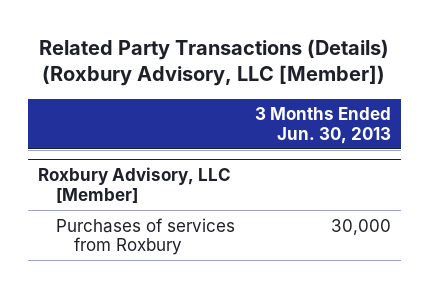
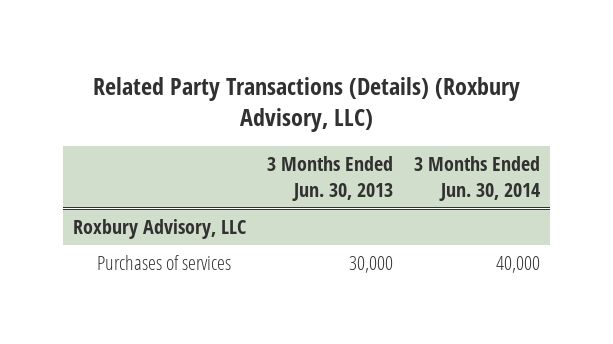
- Related Party Transactions (Details) (Roxbury Advisory, LLC [Member])
+ Related Party Transactions (Details) (Roxbury Advisory, LLC)
- | 3 Months Ended Jun. 30, 2013
+ | 3 Months Ended Jun. 30, 2013 | 3 Months Ended Jun. 30, 2014
- Roxbury Advisory, LLC [Member]
- Purchases of services from Roxbury | 30,000
+ Roxbury Advisory, LLC
+ Purchases of services | 30,000 | 40,000

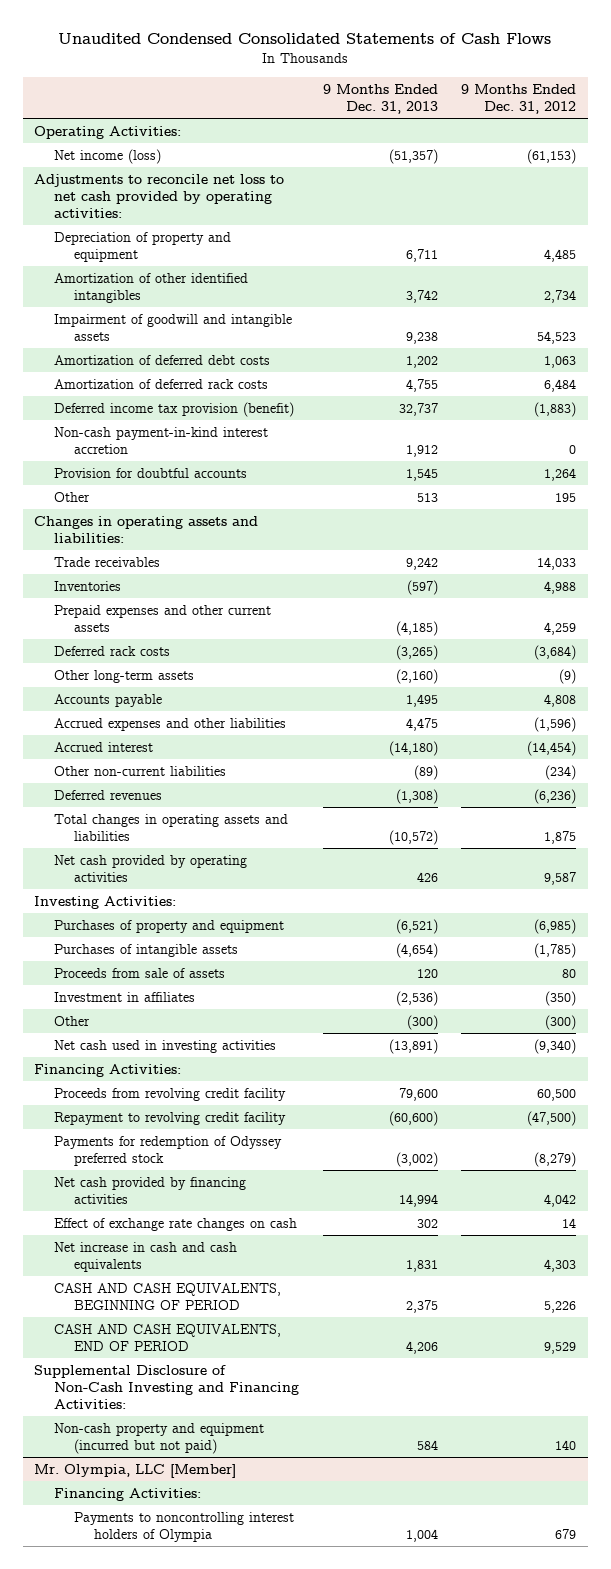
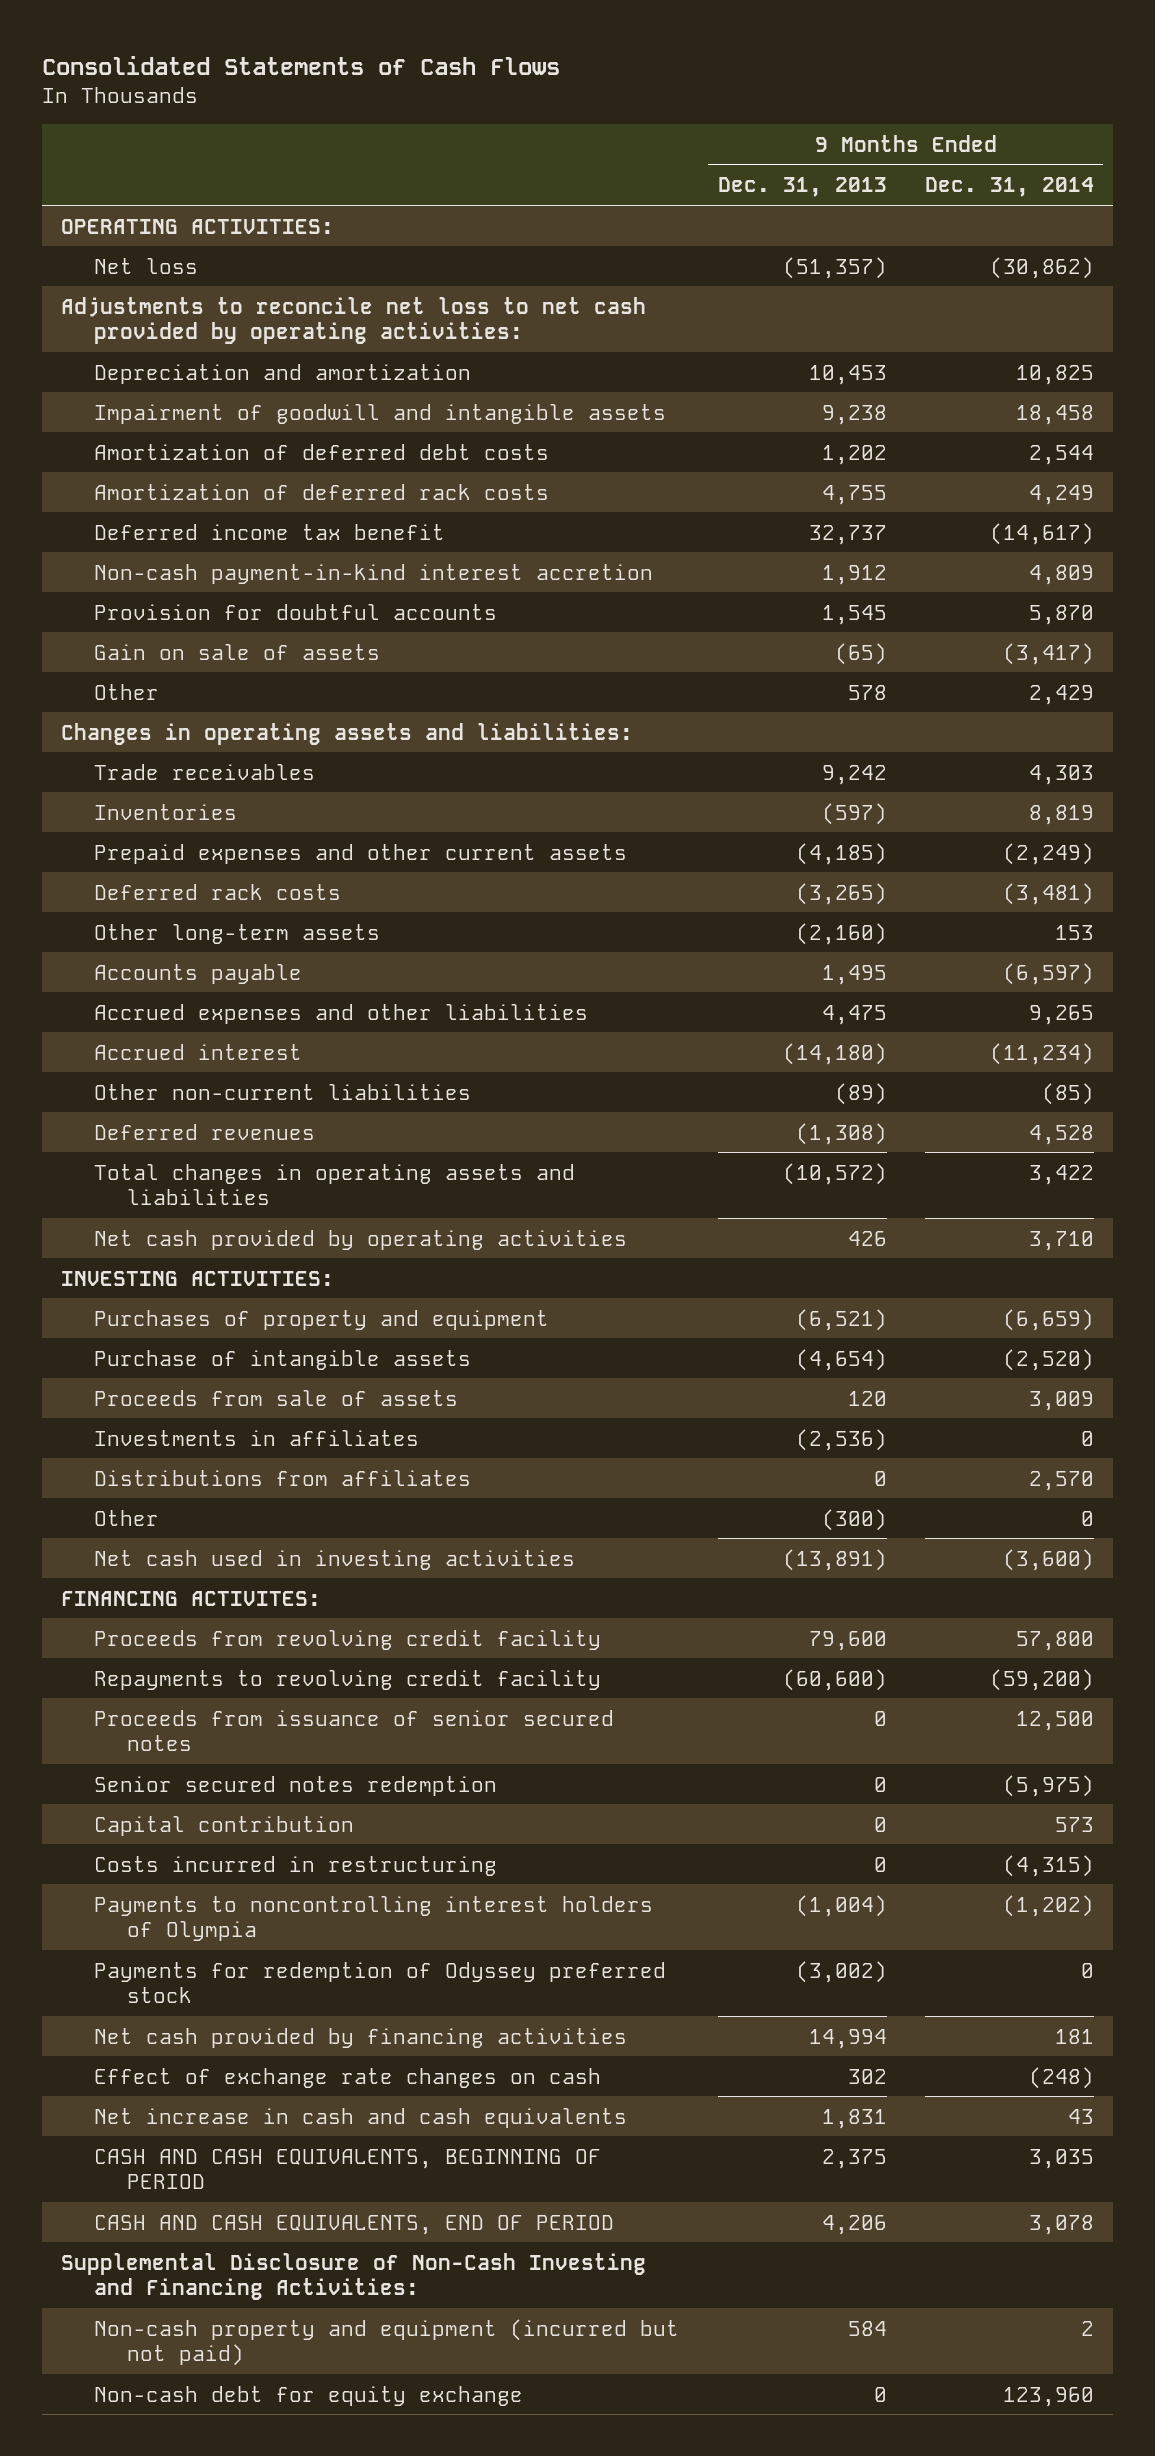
- Unaudited Condensed Consolidated Statements of Cash Flows
+ Consolidated Statements of Cash Flows
- | 9 Months Ended Dec. 31, 2013 | 9 Months Ended Dec. 31, 2012
+ | 9 Months Ended Dec. 31, 2013 | 9 Months Ended Dec. 31, 2014
- Operating Activities:
- Net income (loss) | (51,357) | (61,153)
+ OPERATING ACTIVITIES:
+ Net loss | (51,357) | (30,862)
- Depreciation of property and equipment | 6,711 | 4,485
- Amortization of other identified intangibles | 3,742 | 2,734
+ Depreciation and amortization | 10,453 | 10,825
- Deferred income tax provision (benefit) | 32,737 | (1,883)
+ Deferred income tax benefit | 32,737 | (14,617)
- Other | 513 | 195
+ Gain on sale of assets | (65) | (3,417)
+ Other | 578 | 2,429
- Investing Activities:
+ INVESTING ACTIVITIES:
- Purchases of intangible assets | (4,654) | (1,785)
+ Purchase of intangible assets | (4,654) | (2,520)
- Investment in affiliates | (2,536) | (350)
+ Investments in affiliates | (2,536) | 0
+ Distributions from affiliates | 0 | 2,570
- Financing Activities:
+ FINANCING ACTIVITES:
- Repayment to revolving credit facility | (60,600) | (47,500)
+ Repayments to revolving credit facility | (60,600) | (59,200)
+ Proceeds from issuance of senior secured notes | 0 | 12,500
+ Senior secured notes redemption | 0 | (5,975)
+ Capital contribution | 0 | 573
+ Costs incurred in restructuring | 0 | (4,315)
+ Payments to noncontrolling interest holders of Olympia | (1,004) | (1,202)
- Mr. Olympia, LLC [Member]
- Financing Activities:
- Payments to noncontrolling interest holders of Olympia | 1,004 | 679
+ Non-cash debt for equity exchange | 0 | 123,960

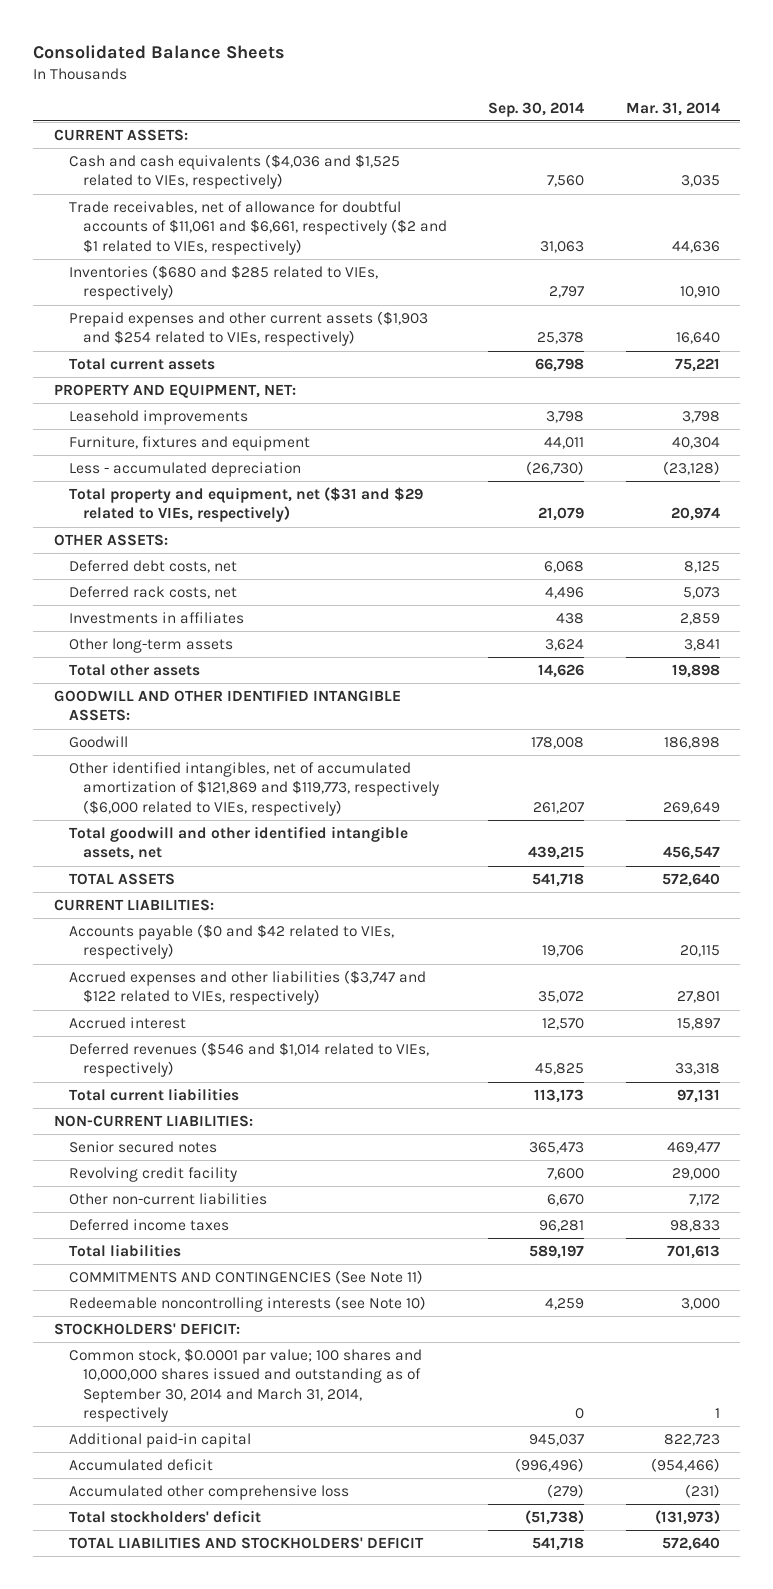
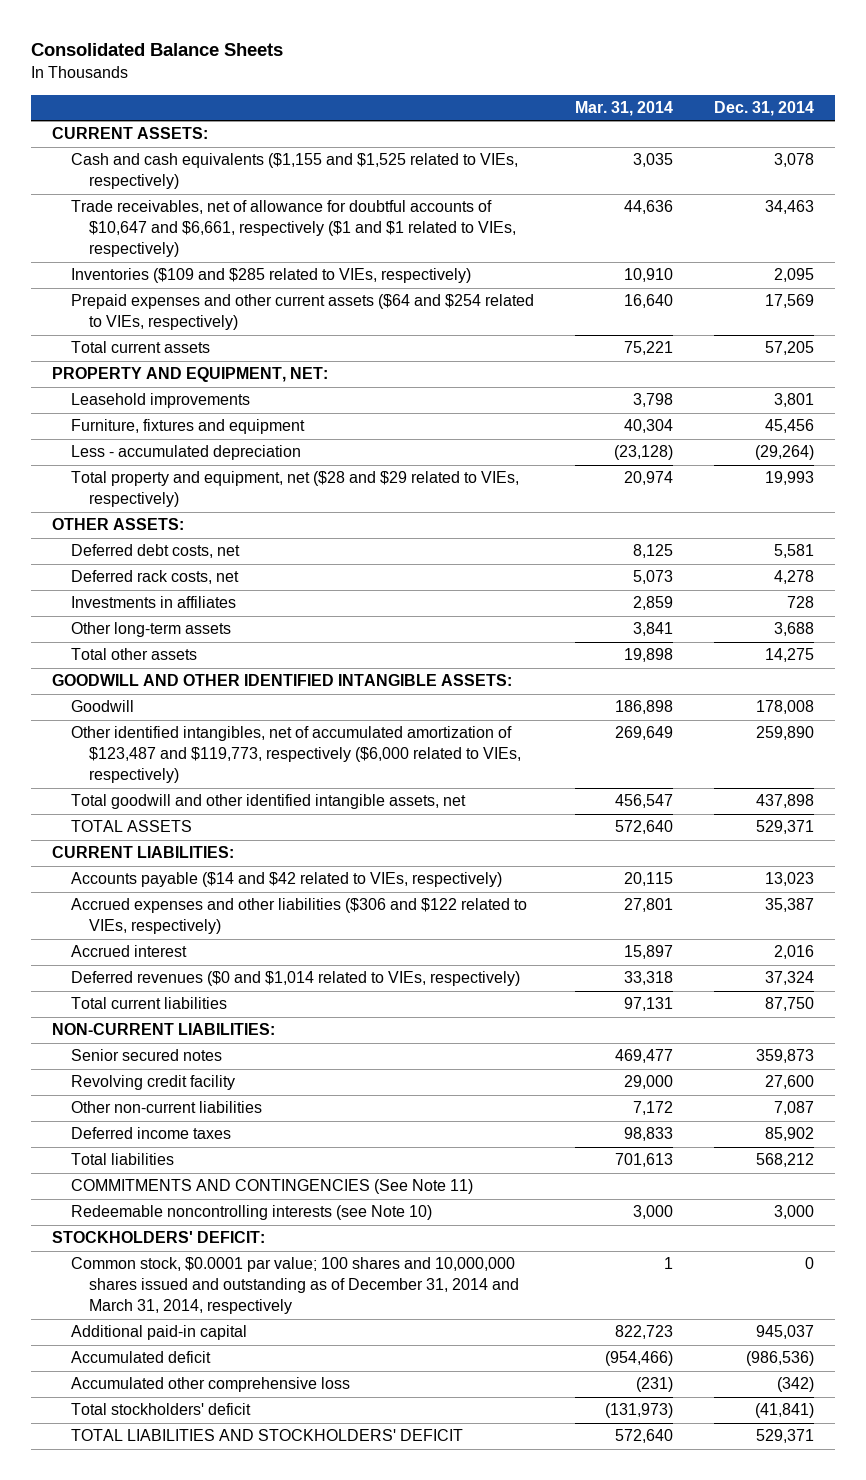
- | Sep. 30, 2014 | Mar. 31, 2014
+ | Mar. 31, 2014 | Dec. 31, 2014
- Cash and cash equivalents ($4,036 and $1,525 related to VIEs, respectively) | 7,560 | 3,035
- Trade receivables, net of allowance for doubtful accounts of $11,061 and $6,661, respectively ($2 and $1 related to VIEs, respectively) | 31,063 | 44,636
- Inventories ($680 and $285 related to VIEs, respectively) | 2,797 | 10,910
- Prepaid expenses and other current assets ($1,903 and $254 related to VIEs, respectively) | 25,378 | 16,640
+ Cash and cash equivalents ($1,155 and $1,525 related to VIEs, respectively) | 3,035 | 3,078
+ Trade receivables, net of allowance for doubtful accounts of $10,647 and $6,661, respectively ($1 and $1 related to VIEs, respectively) | 44,636 | 34,463
+ Inventories ($109 and $285 related to VIEs, respectively) | 10,910 | 2,095
+ Prepaid expenses and other current assets ($64 and $254 related to VIEs, respectively) | 16,640 | 17,569
- Total property and equipment, net ($31 and $29 related to VIEs, respectively) | 21,079 | 20,974
+ Total property and equipment, net ($28 and $29 related to VIEs, respectively) | 20,974 | 19,993
- Other identified intangibles, net of accumulated amortization of $121,869 and $119,773, respectively ($6,000 related to VIEs, respectively) | 261,207 | 269,649
+ Other identified intangibles, net of accumulated amortization of $123,487 and $119,773, respectively ($6,000 related to VIEs, respectively) | 269,649 | 259,890
- Accounts payable ($0 and $42 related to VIEs, respectively) | 19,706 | 20,115
- Accrued expenses and other liabilities ($3,747 and $122 related to VIEs, respectively) | 35,072 | 27,801
+ Accounts payable ($14 and $42 related to VIEs, respectively) | 20,115 | 13,023
+ Accrued expenses and other liabilities ($306 and $122 related to VIEs, respectively) | 27,801 | 35,387
- Deferred revenues ($546 and $1,014 related to VIEs, respectively) | 45,825 | 33,318
+ Deferred revenues ($0 and $1,014 related to VIEs, respectively) | 33,318 | 37,324
- Common stock, $0.0001 par value; 100 shares and 10,000,000 shares issued and outstanding as of September 30, 2014 and March 31, 2014, respectively | 0 | 1
+ Common stock, $0.0001 par value; 100 shares and 10,000,000 shares issued and outstanding as of December 31, 2014 and March 31, 2014, respectively | 1 | 0

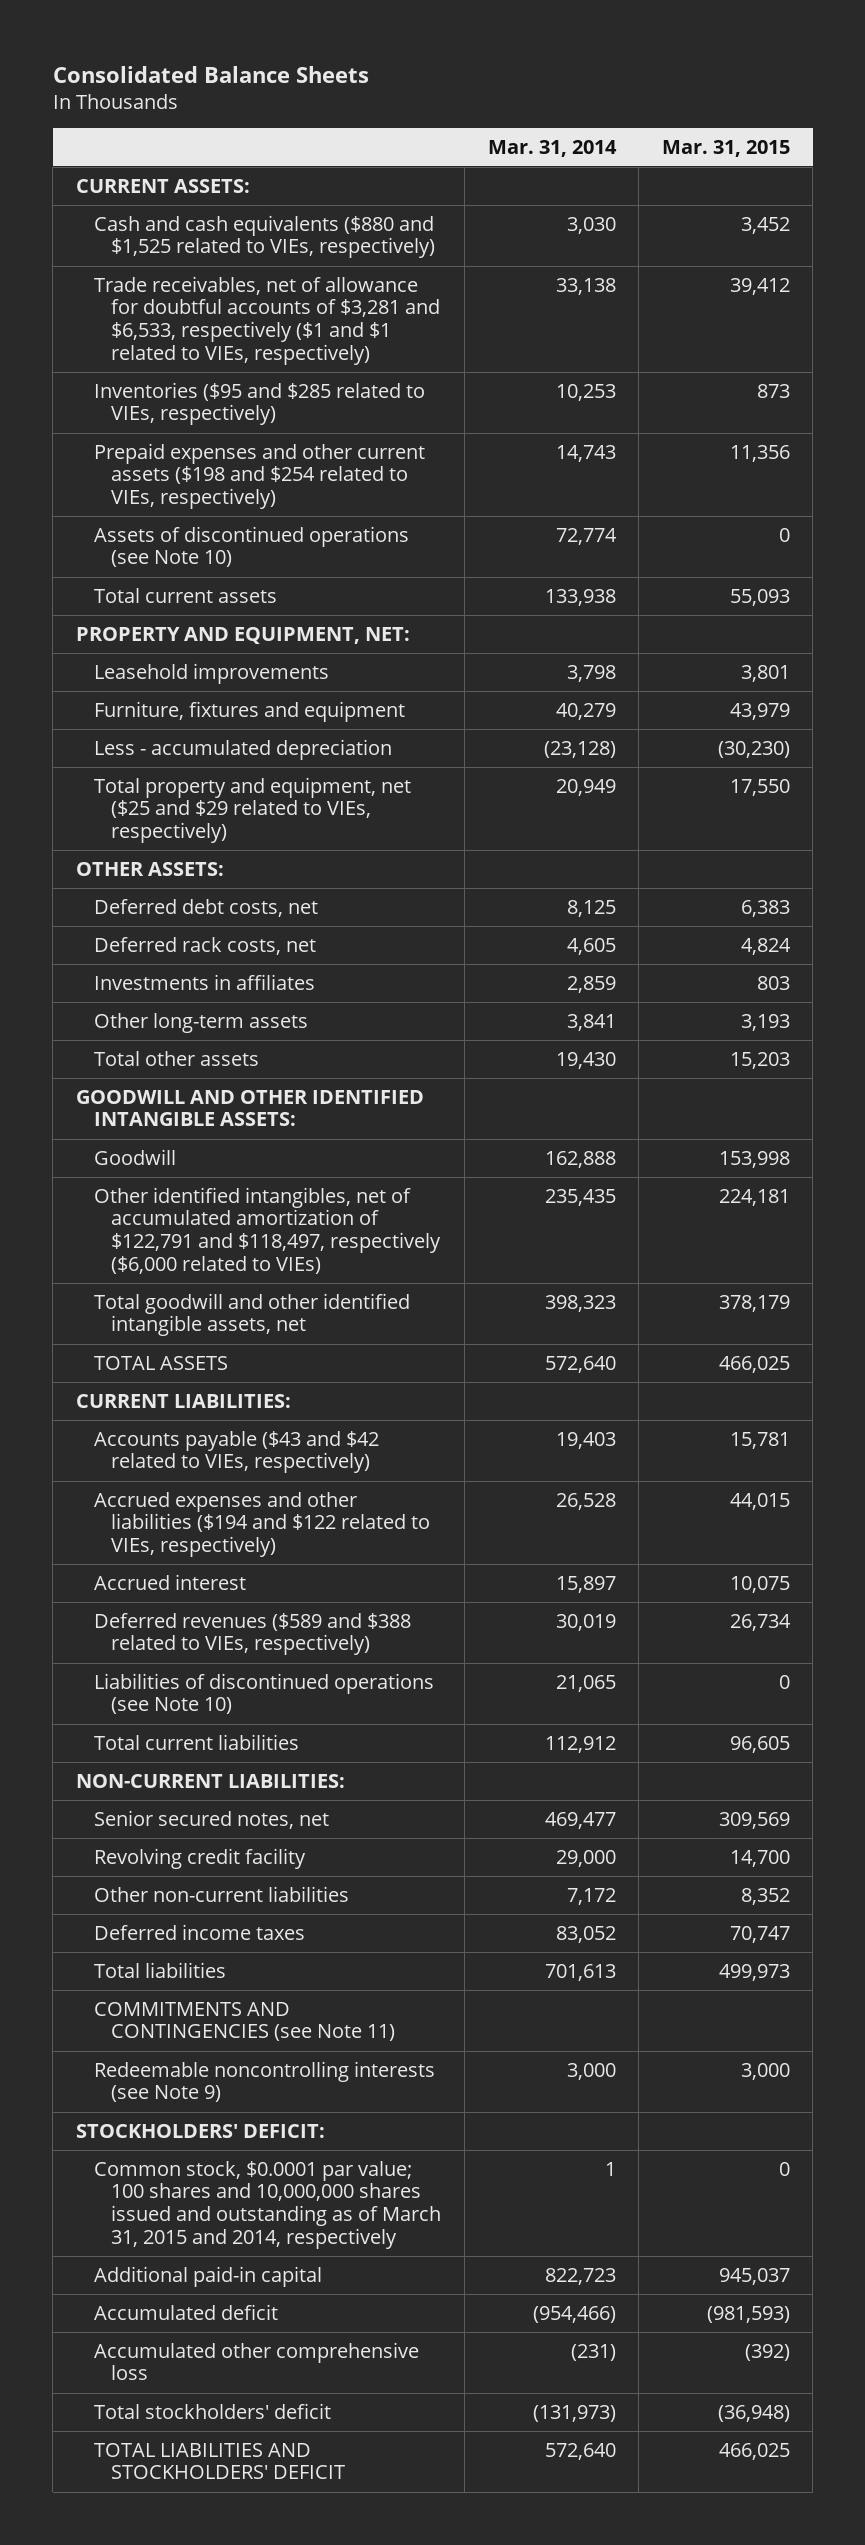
- | Mar. 31, 2014 | Dec. 31, 2014
+ | Mar. 31, 2014 | Mar. 31, 2015
- Cash and cash equivalents ($1,155 and $1,525 related to VIEs, respectively) | 3,035 | 3,078
- Trade receivables, net of allowance for doubtful accounts of $10,647 and $6,661, respectively ($1 and $1 related to VIEs, respectively) | 44,636 | 34,463
- Inventories ($109 and $285 related to VIEs, respectively) | 10,910 | 2,095
- Prepaid expenses and other current assets ($64 and $254 related to VIEs, respectively) | 16,640 | 17,569
- Total current assets | 75,221 | 57,205
+ Cash and cash equivalents ($880 and $1,525 related to VIEs, respectively) | 3,030 | 3,452
+ Trade receivables, net of allowance for doubtful accounts of $3,281 and $6,533, respectively ($1 and $1 related to VIEs, respectively) | 33,138 | 39,412
+ Inventories ($95 and $285 related to VIEs, respectively) | 10,253 | 873
+ Prepaid expenses and other current assets ($198 and $254 related to VIEs, respectively) | 14,743 | 11,356
+ Assets of discontinued operations (see Note 10) | 72,774 | 0
+ Total current assets | 133,938 | 55,093
- Furniture, fixtures and equipment | 40,304 | 45,456
+ Furniture, fixtures and equipment | 40,279 | 43,979
- Total property and equipment, net ($28 and $29 related to VIEs, respectively) | 20,974 | 19,993
+ Total property and equipment, net ($25 and $29 related to VIEs, respectively) | 20,949 | 17,550
- Deferred rack costs, net | 5,073 | 4,278
+ Deferred rack costs, net | 4,605 | 4,824
- Total other assets | 19,898 | 14,275
+ Total other assets | 19,430 | 15,203
- Goodwill | 186,898 | 178,008
- Other identified intangibles, net of accumulated amortization of $123,487 and $119,773, respectively ($6,000 related to VIEs, respectively) | 269,649 | 259,890
- Total goodwill and other identified intangible assets, net | 456,547 | 437,898
+ Goodwill | 162,888 | 153,998
+ Other identified intangibles, net of accumulated amortization of $122,791 and $118,497, respectively ($6,000 related to VIEs) | 235,435 | 224,181
+ Total goodwill and other identified intangible assets, net | 398,323 | 378,179
- Accounts payable ($14 and $42 related to VIEs, respectively) | 20,115 | 13,023
- Accrued expenses and other liabilities ($306 and $122 related to VIEs, respectively) | 27,801 | 35,387
+ Accounts payable ($43 and $42 related to VIEs, respectively) | 19,403 | 15,781
+ Accrued expenses and other liabilities ($194 and $122 related to VIEs, respectively) | 26,528 | 44,015
- Deferred revenues ($0 and $1,014 related to VIEs, respectively) | 33,318 | 37,324
- Total current liabilities | 97,131 | 87,750
+ Deferred revenues ($589 and $388 related to VIEs, respectively) | 30,019 | 26,734
+ Liabilities of discontinued operations (see Note 10) | 21,065 | 0
+ Total current liabilities | 112,912 | 96,605
- Senior secured notes | 469,477 | 359,873
+ Senior secured notes, net | 469,477 | 309,569
- Deferred income taxes | 98,833 | 85,902
+ Deferred income taxes | 83,052 | 70,747
- COMMITMENTS AND CONTINGENCIES (See Note 11)
- Redeemable noncontrolling interests (see Note 10) | 3,000 | 3,000
+ COMMITMENTS AND CONTINGENCIES (see Note 11)
+ Redeemable noncontrolling interests (see Note 9) | 3,000 | 3,000
- Common stock, $0.0001 par value; 100 shares and 10,000,000 shares issued and outstanding as of December 31, 2014 and March 31, 2014, respectively | 1 | 0
+ Common stock, $0.0001 par value; 100 shares and 10,000,000 shares issued and outstanding as of March 31, 2015 and 2014, respectively | 1 | 0

